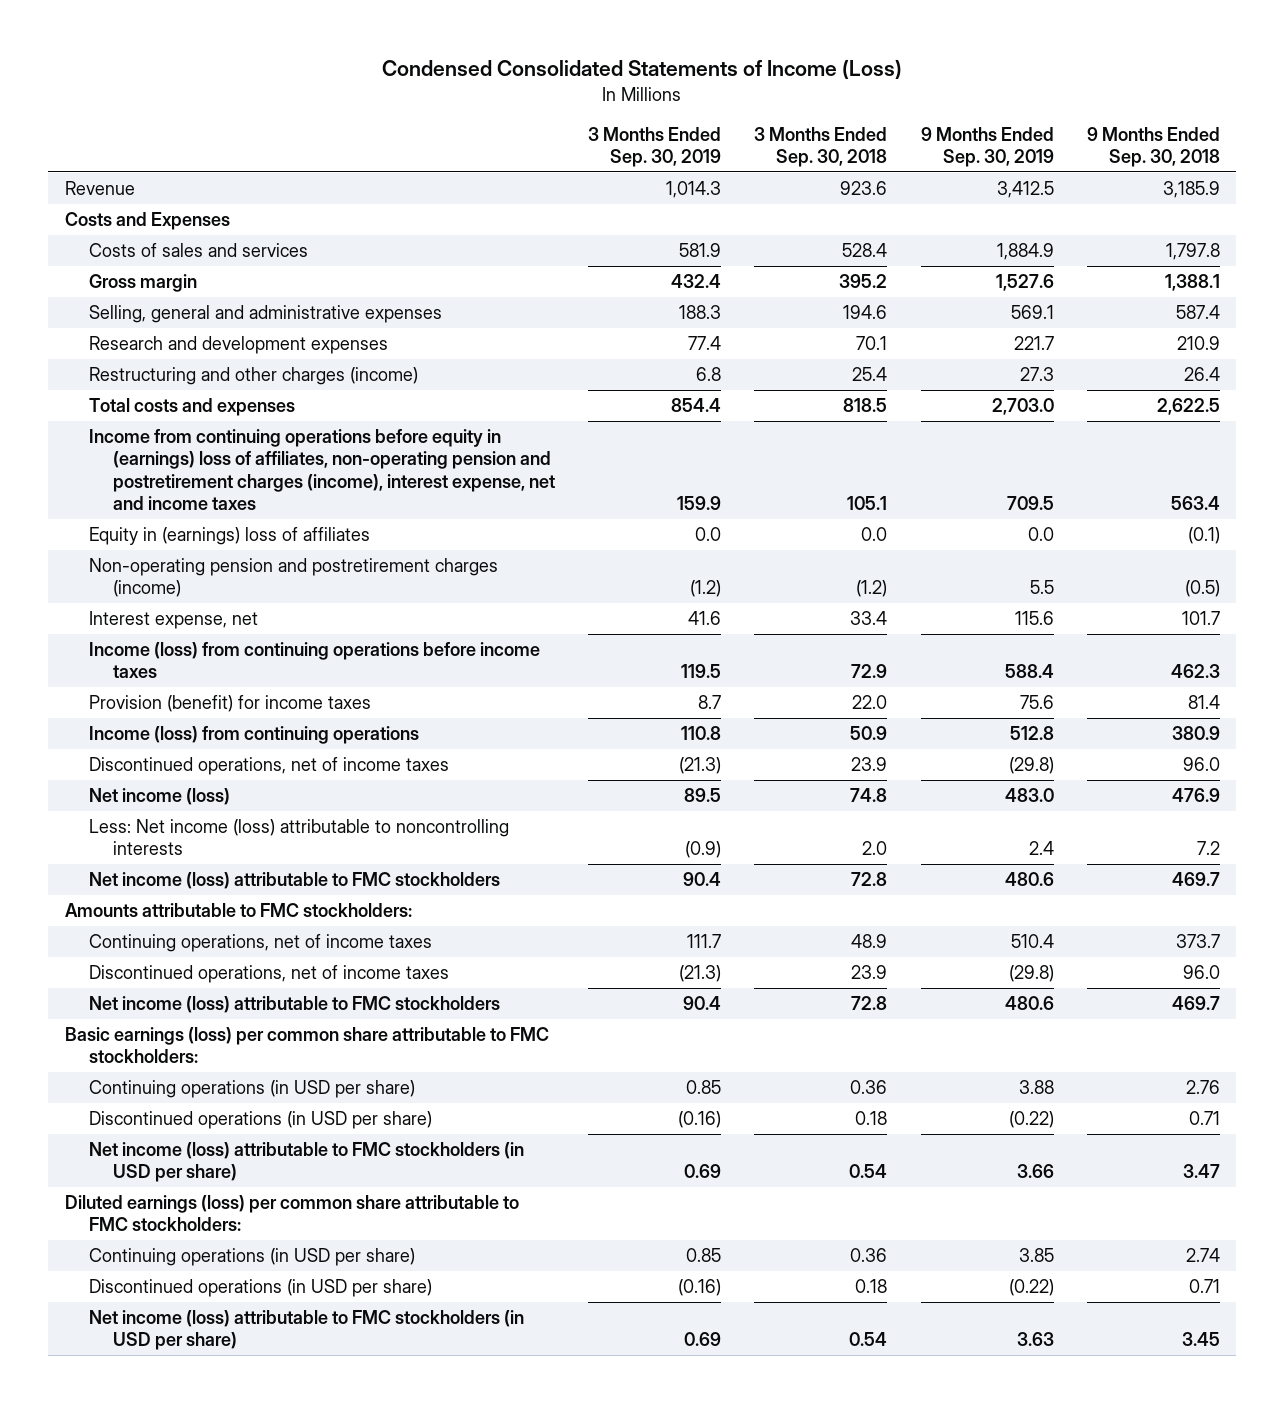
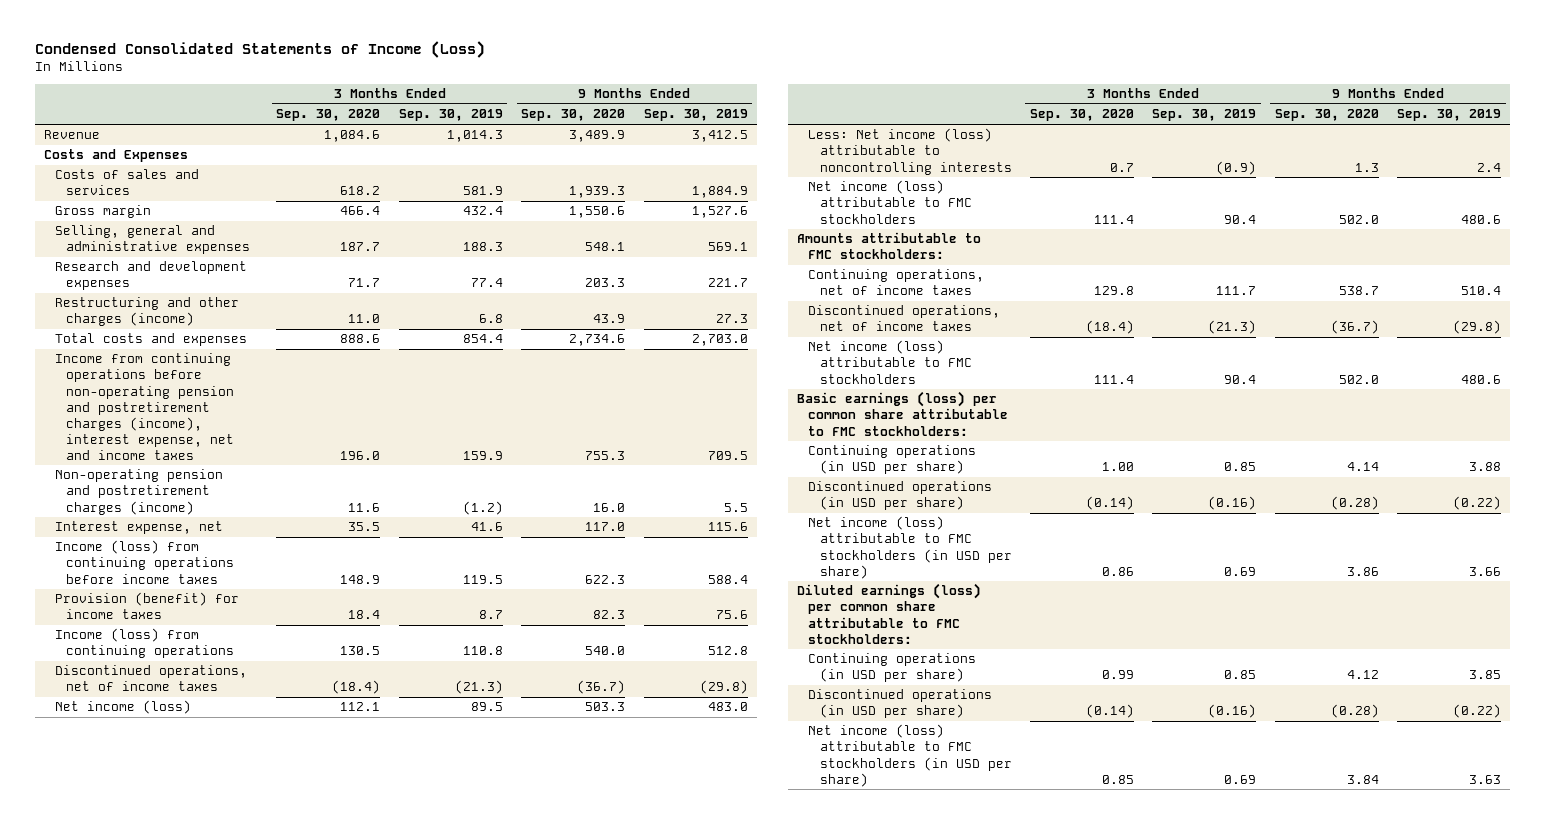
- | 3 Months Ended Sep. 30, 2019 | 3 Months Ended Sep. 30, 2018 | 9 Months Ended Sep. 30, 2019 | 9 Months Ended Sep. 30, 2018
+ | 3 Months Ended Sep. 30, 2020 | 3 Months Ended Sep. 30, 2019 | 9 Months Ended Sep. 30, 2020 | 9 Months Ended Sep. 30, 2019
- Income from continuing operations before equity in (earnings) loss of affiliates, non-operating pension and postretirement charges (income), interest expense, net and income taxes | 159.9 | 105.1 | 709.5 | 563.4
- Equity in (earnings) loss of affiliates | 0.0 | 0.0 | 0.0 | (0.1)
+ Income from continuing operations before non-operating pension and postretirement charges (income), interest expense, net and income taxes | 196.0 | 159.9 | 755.3 | 709.5

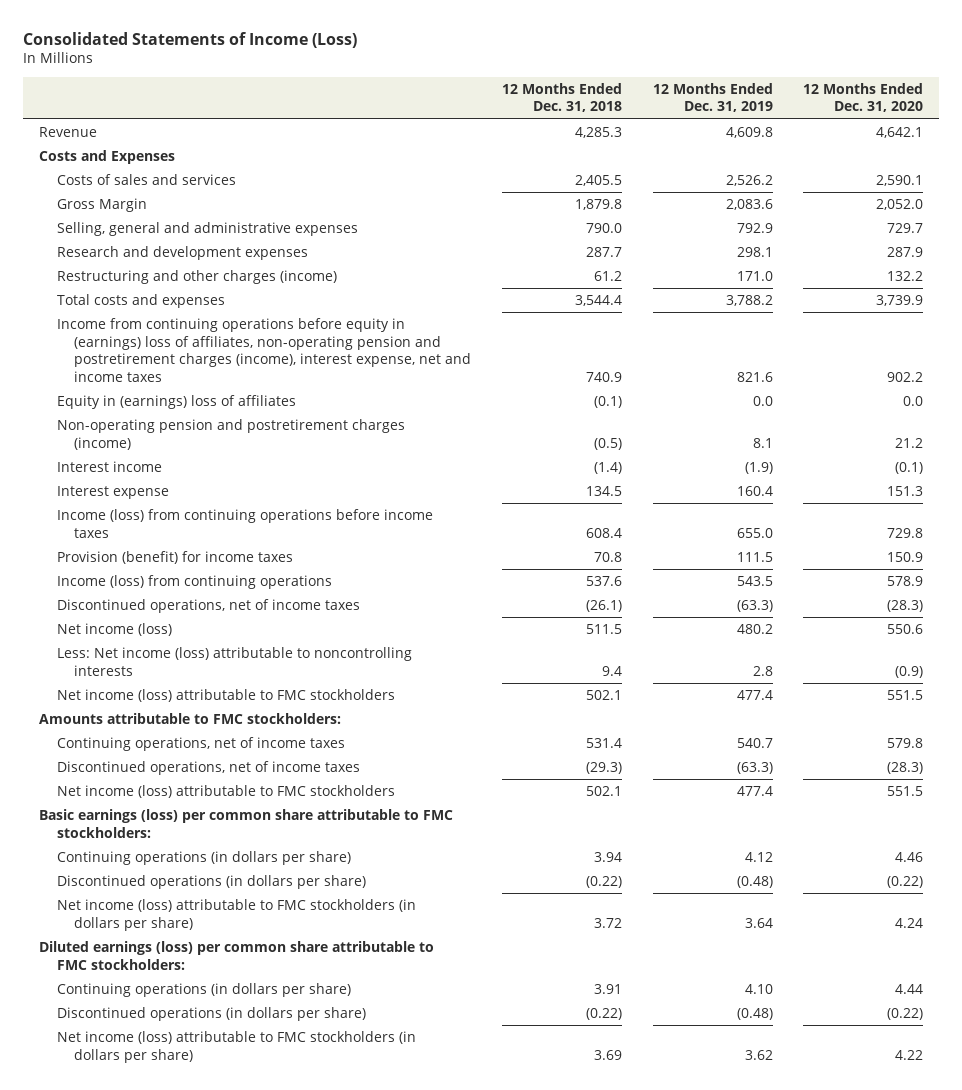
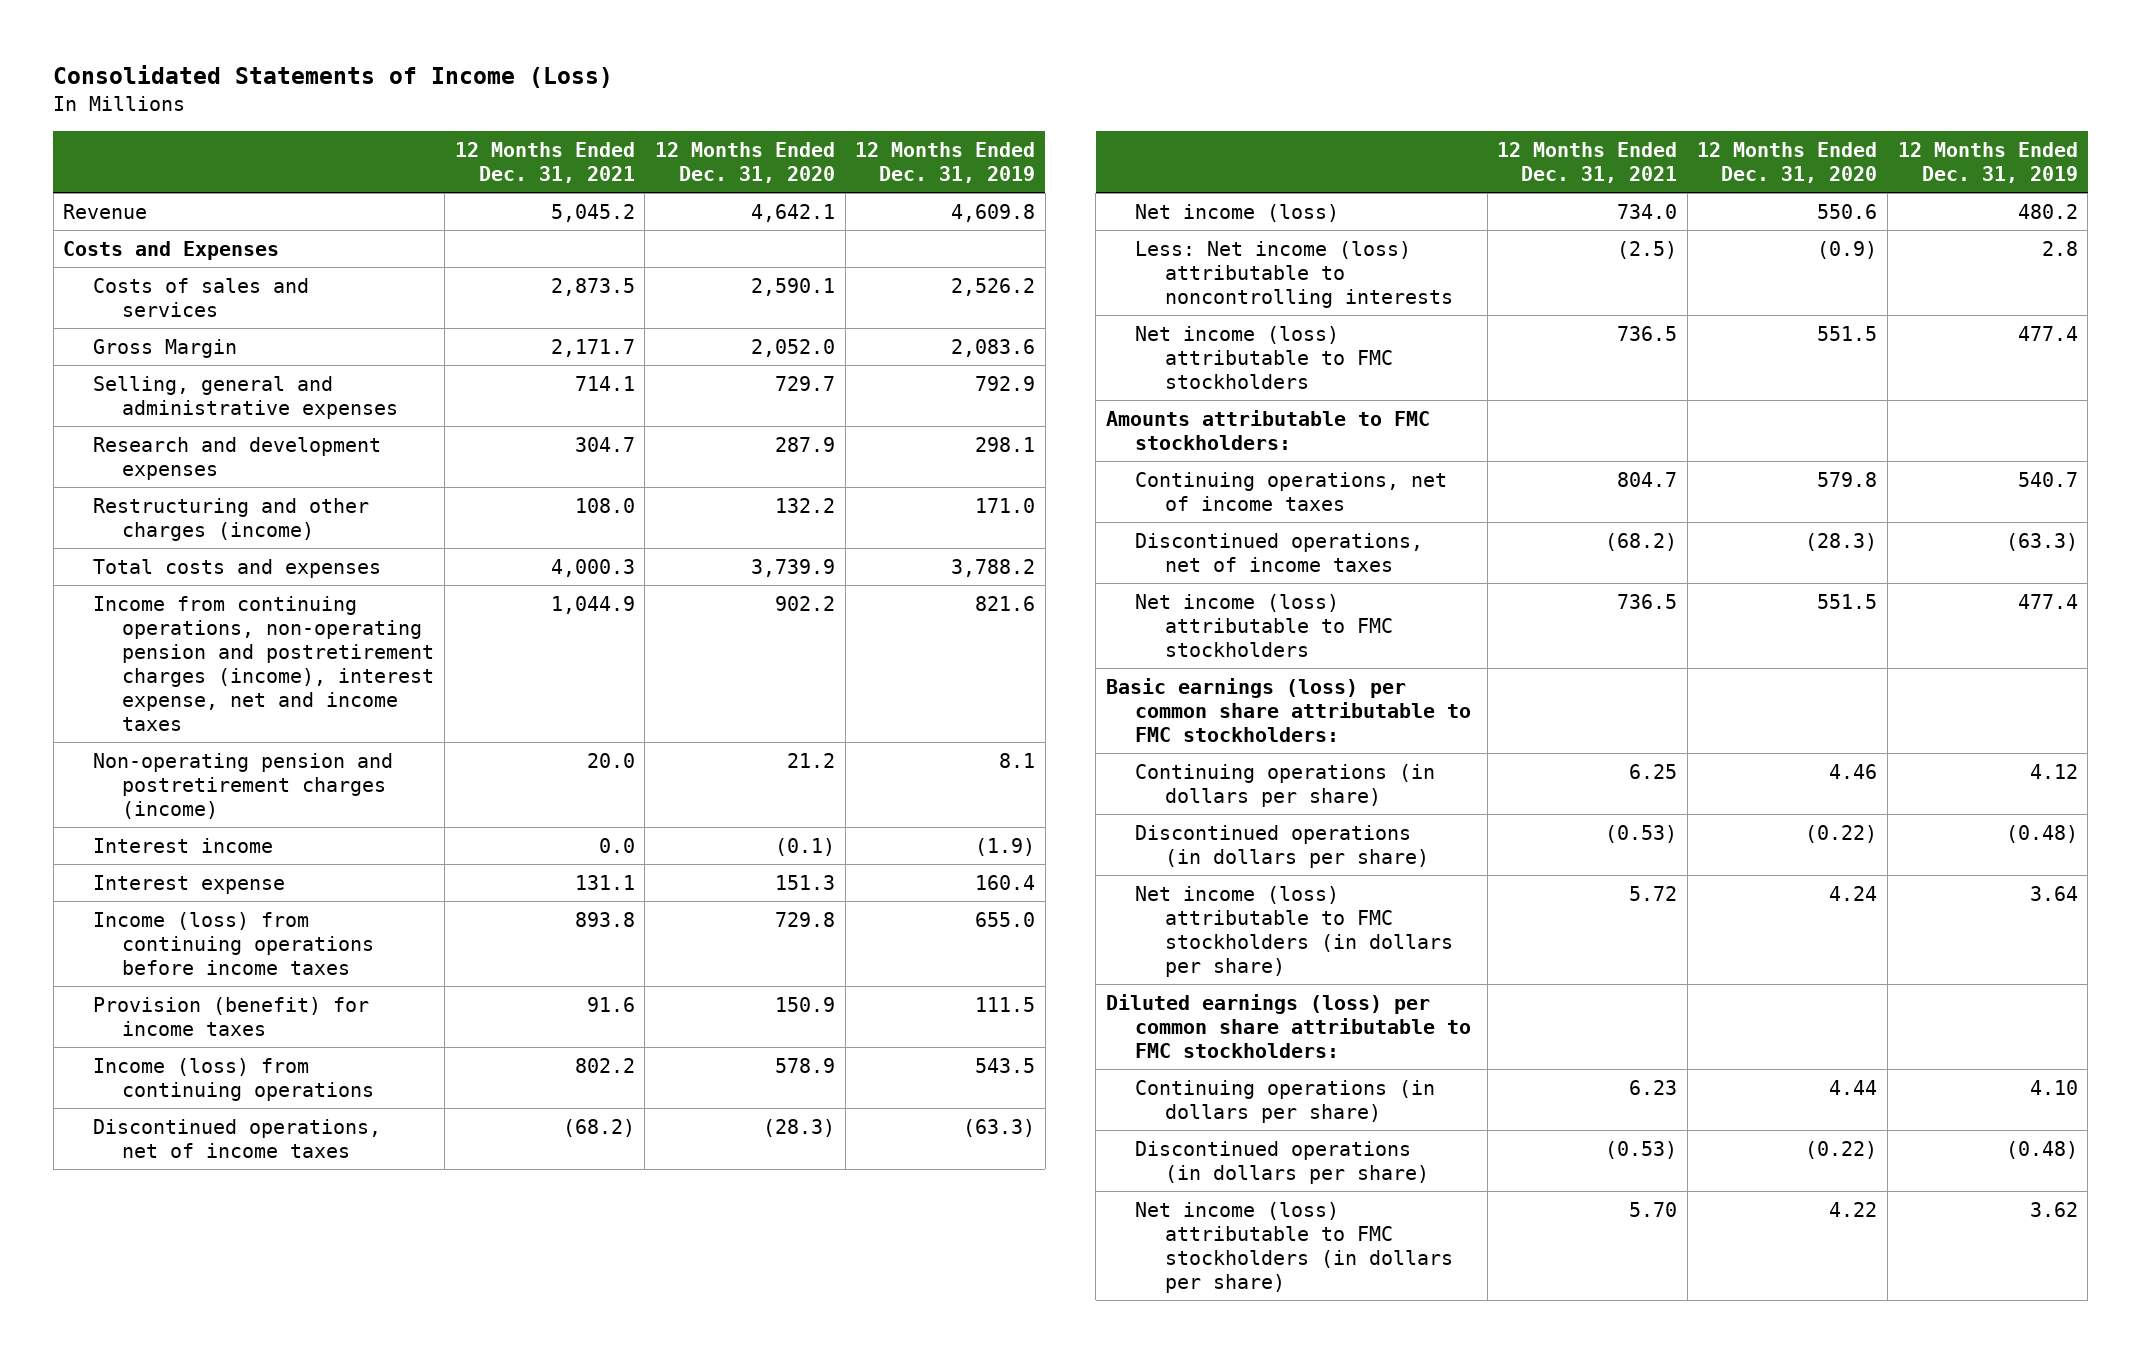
- | 12 Months Ended Dec. 31, 2018 | 12 Months Ended Dec. 31, 2019 | 12 Months Ended Dec. 31, 2020
+ | 12 Months Ended Dec. 31, 2021 | 12 Months Ended Dec. 31, 2020 | 12 Months Ended Dec. 31, 2019
- Income from continuing operations before equity in (earnings) loss of affiliates, non-operating pension and postretirement charges (income), interest expense, net and income taxes | 740.9 | 821.6 | 902.2
- Equity in (earnings) loss of affiliates | (0.1) | 0.0 | 0.0
+ Income from continuing operations, non-operating pension and postretirement charges (income), interest expense, net and income taxes | 1,044.9 | 902.2 | 821.6

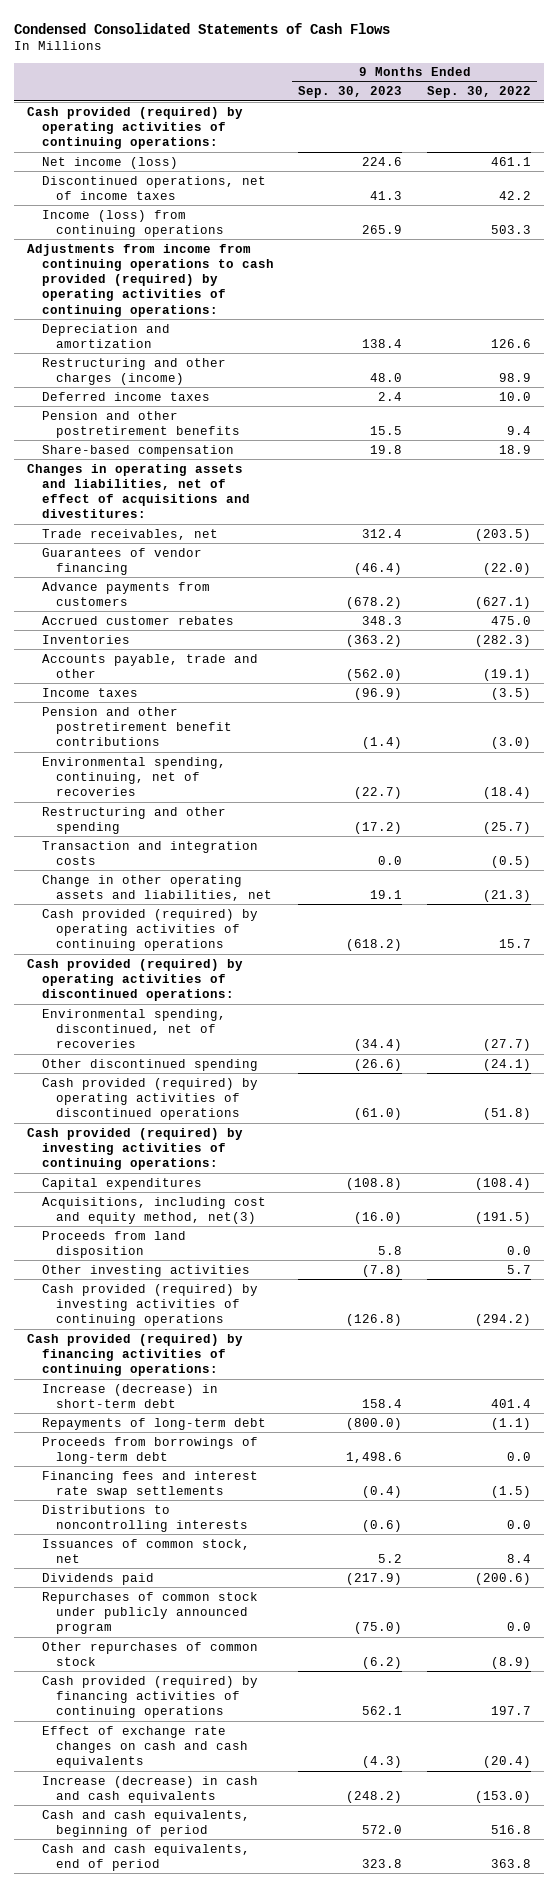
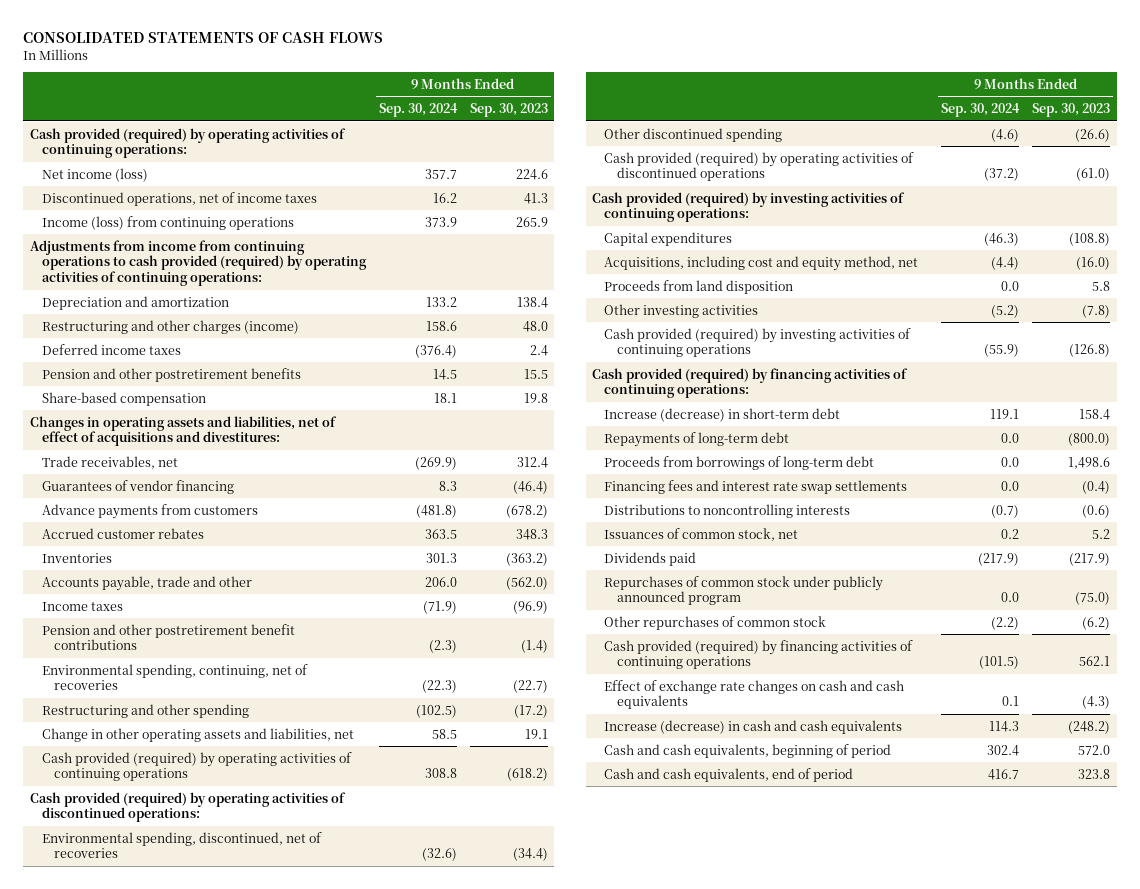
- Condensed Consolidated Statements of Cash Flows
+ CONSOLIDATED STATEMENTS OF CASH FLOWS
- | 9 Months Ended Sep. 30, 2023 | 9 Months Ended Sep. 30, 2022
+ | 9 Months Ended Sep. 30, 2024 | 9 Months Ended Sep. 30, 2023
- Transaction and integration costs | 0.0 | (0.5)
- Acquisitions, including cost and equity method, net(3) | (16.0) | (191.5)
+ Acquisitions, including cost and equity method, net | (4.4) | (16.0)

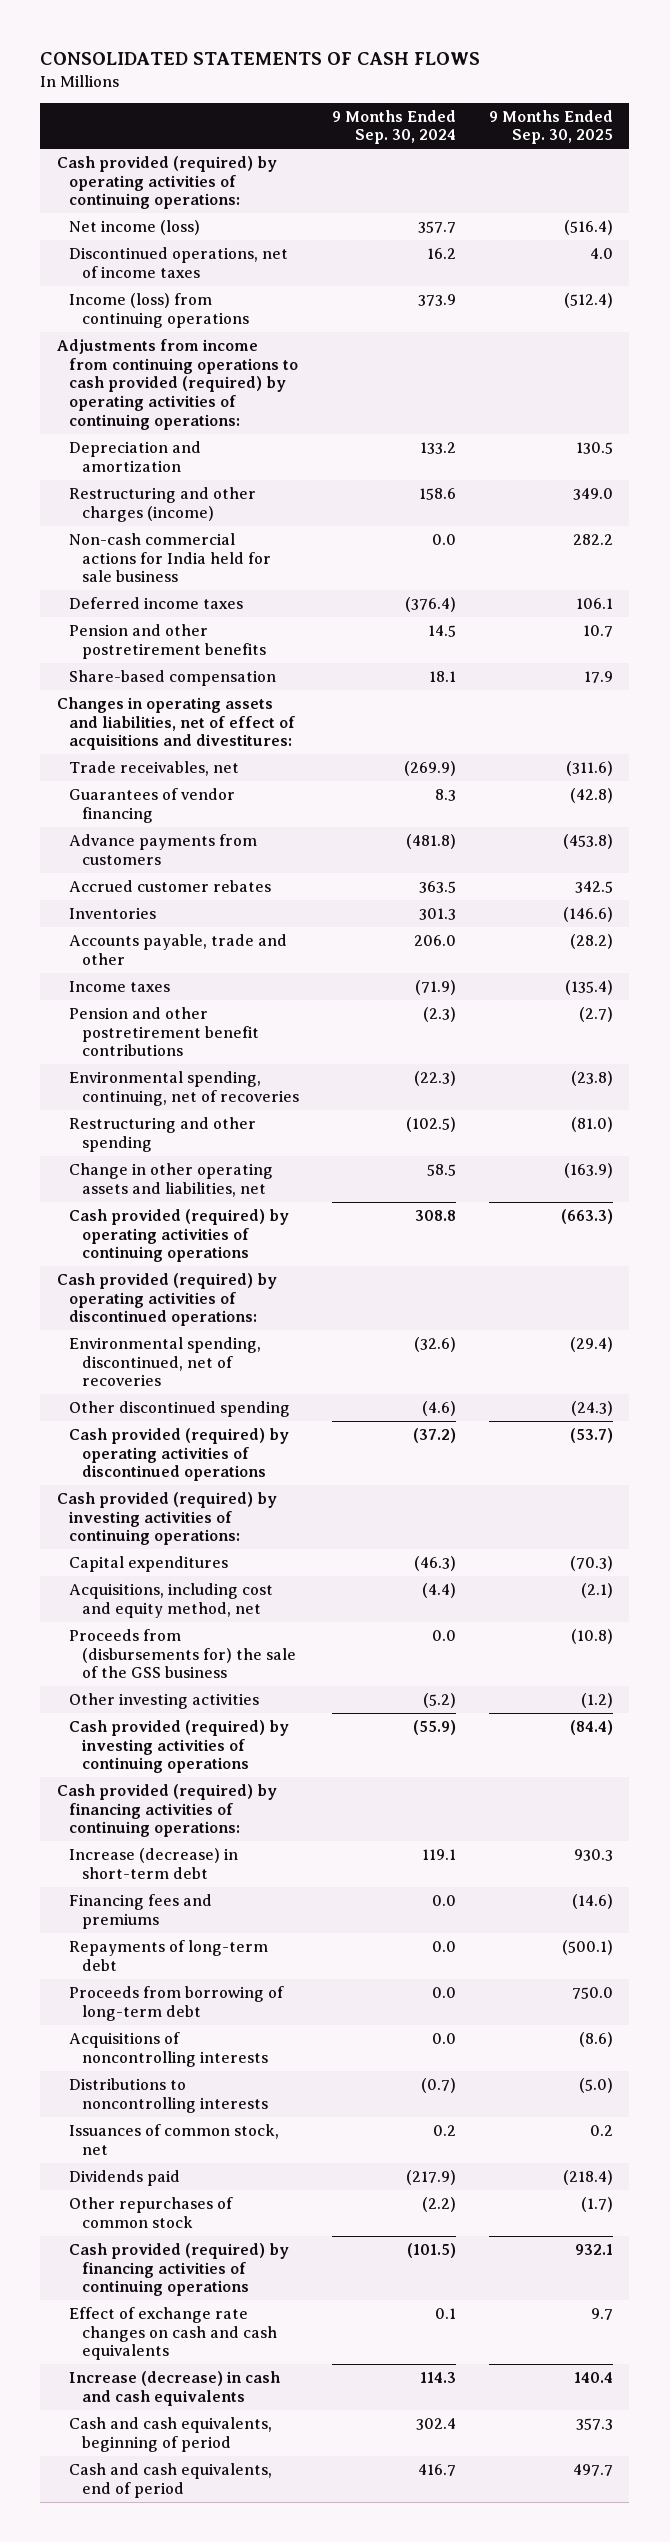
- | 9 Months Ended Sep. 30, 2024 | 9 Months Ended Sep. 30, 2023
+ | 9 Months Ended Sep. 30, 2024 | 9 Months Ended Sep. 30, 2025
+ Non-cash commercial actions for India held for sale business | 0.0 | 282.2
- Proceeds from land disposition | 0.0 | 5.8
+ Proceeds from (disbursements for) the sale of the GSS business | 0.0 | (10.8)
+ Financing fees and premiums | 0.0 | (14.6)
- Proceeds from borrowings of long-term debt | 0.0 | 1,498.6
- Financing fees and interest rate swap settlements | 0.0 | (0.4)
+ Proceeds from borrowing of long-term debt | 0.0 | 750.0
+ Acquisitions of noncontrolling interests | 0.0 | (8.6)
- Repurchases of common stock under publicly announced program | 0.0 | (75.0)

